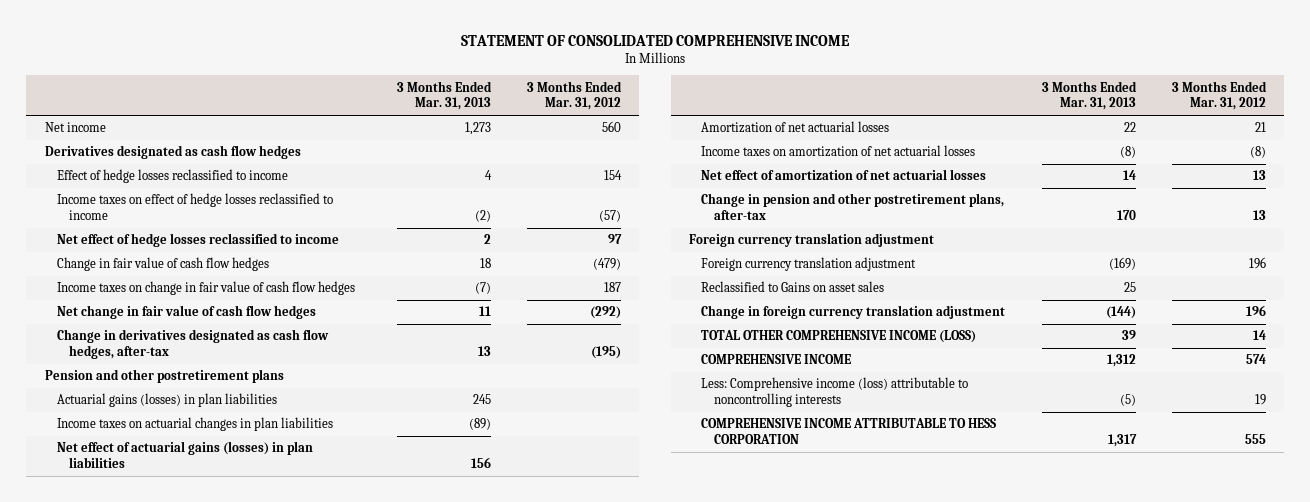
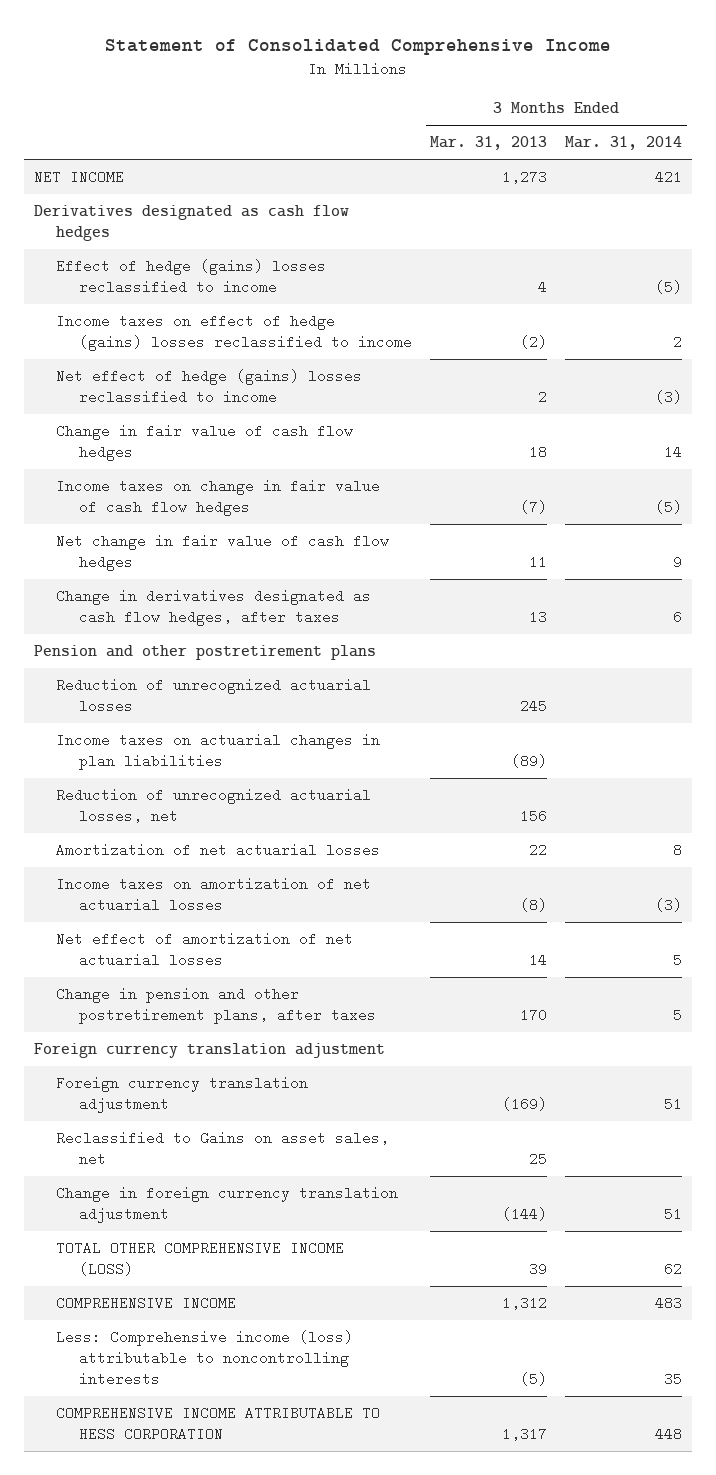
- STATEMENT OF CONSOLIDATED COMPREHENSIVE INCOME
+ Statement of Consolidated Comprehensive Income
- | 3 Months Ended Mar. 31, 2013 | 3 Months Ended Mar. 31, 2012
+ | 3 Months Ended Mar. 31, 2013 | 3 Months Ended Mar. 31, 2014
- Net income | 1,273 | 560
+ NET INCOME | 1,273 | 421
- Effect of hedge losses reclassified to income | 4 | 154
- Income taxes on effect of hedge losses reclassified to income | (2) | (57)
- Net effect of hedge losses reclassified to income | 2 | 97
+ Effect of hedge (gains) losses reclassified to income | 4 | (5)
+ Income taxes on effect of hedge (gains) losses reclassified to income | (2) | 2
+ Net effect of hedge (gains) losses reclassified to income | 2 | (3)
- Change in derivatives designated as cash flow hedges, after-tax | 13 | (195)
+ Change in derivatives designated as cash flow hedges, after taxes | 13 | 6
- Actuarial gains (losses) in plan liabilities | 245 |
+ Reduction of unrecognized actuarial losses | 245 |
- Net effect of actuarial gains (losses) in plan liabilities | 156 |
+ Reduction of unrecognized actuarial losses, net | 156 |
- Change in pension and other postretirement plans, after-tax | 170 | 13
+ Change in pension and other postretirement plans, after taxes | 170 | 5
- Reclassified to Gains on asset sales | 25 |
+ Reclassified to Gains on asset sales, net | 25 |

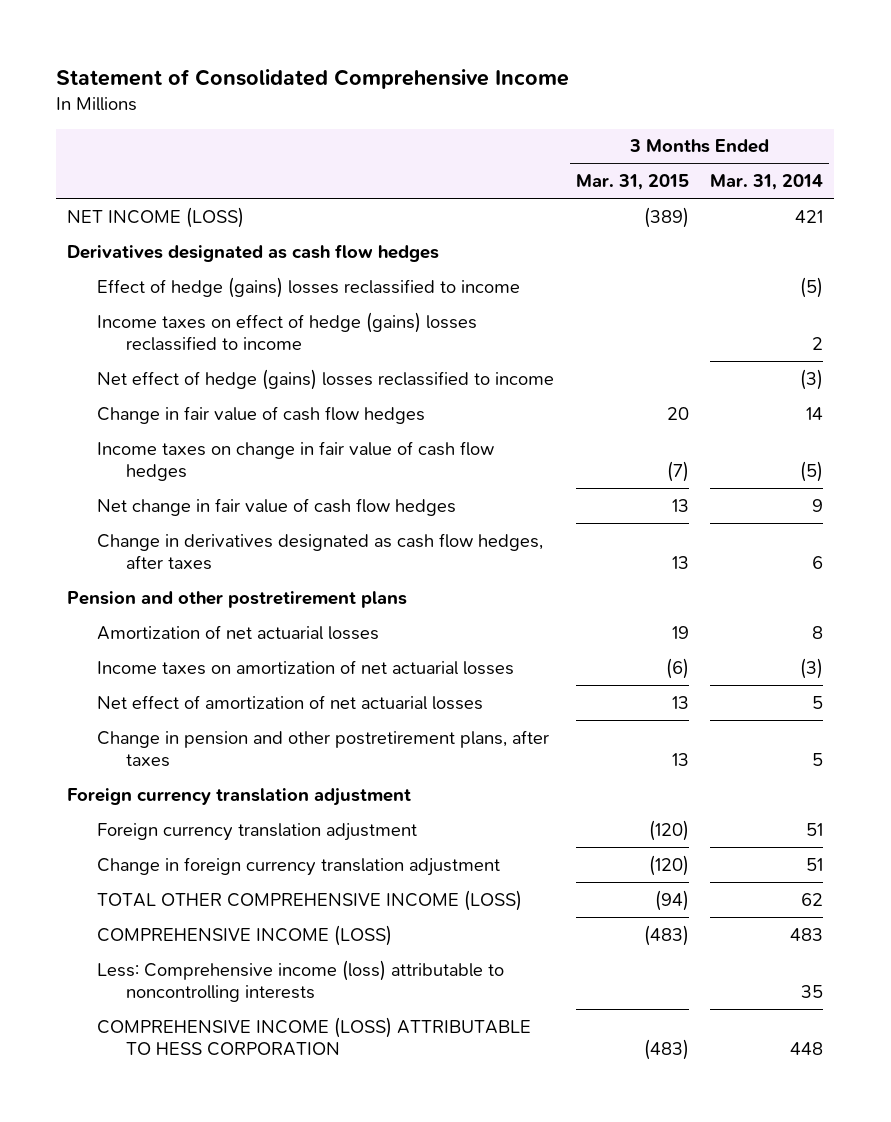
- | 3 Months Ended Mar. 31, 2013 | 3 Months Ended Mar. 31, 2014
+ | 3 Months Ended Mar. 31, 2015 | 3 Months Ended Mar. 31, 2014
- NET INCOME | 1,273 | 421
+ NET INCOME (LOSS) | (389) | 421
- Reduction of unrecognized actuarial losses | 245 |
- Income taxes on actuarial changes in plan liabilities | (89) |
- Reduction of unrecognized actuarial losses, net | 156 |
- Reclassified to Gains on asset sales, net | 25 |
- COMPREHENSIVE INCOME | 1,312 | 483
+ COMPREHENSIVE INCOME (LOSS) | (483) | 483
- COMPREHENSIVE INCOME ATTRIBUTABLE TO HESS CORPORATION | 1,317 | 448
+ COMPREHENSIVE INCOME (LOSS) ATTRIBUTABLE TO HESS CORPORATION | (483) | 448

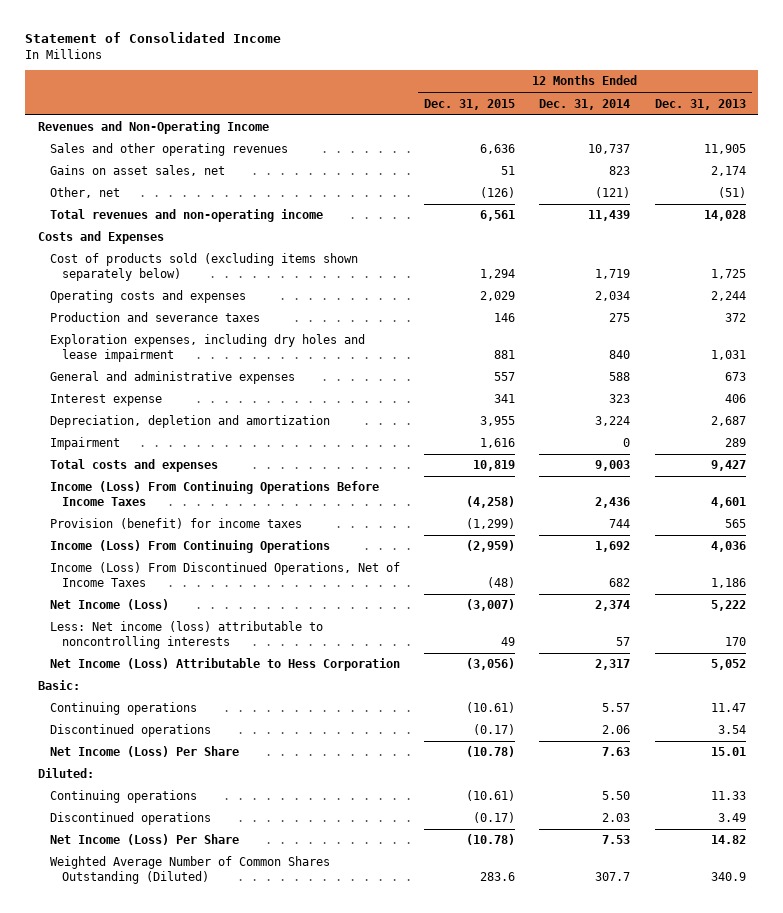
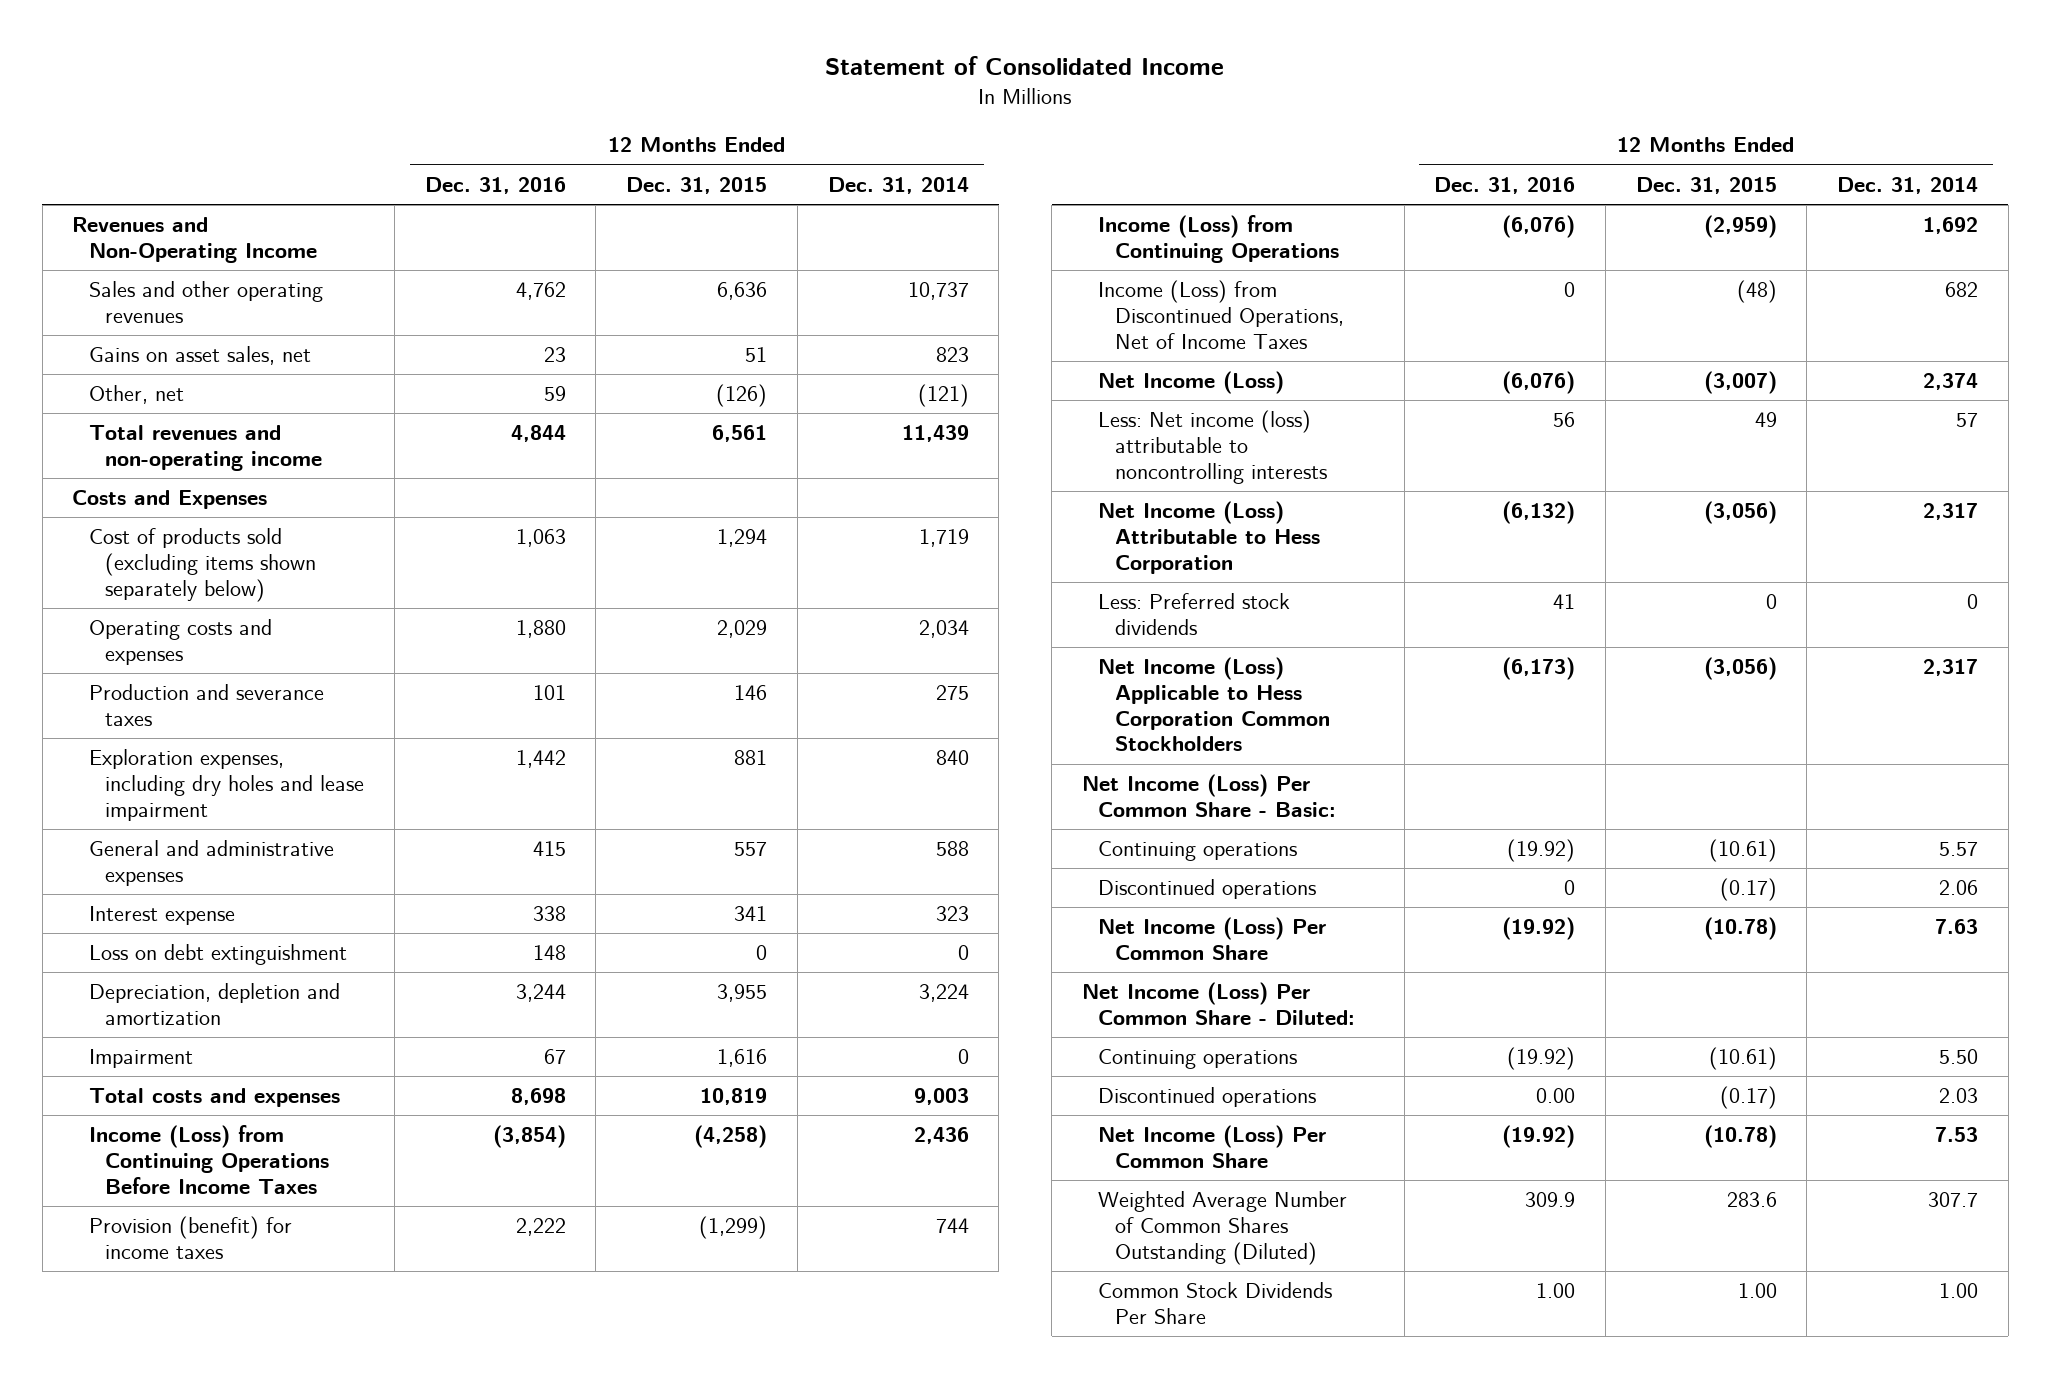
- | 12 Months Ended Dec. 31, 2015 | 12 Months Ended Dec. 31, 2014 | 12 Months Ended Dec. 31, 2013
+ | 12 Months Ended Dec. 31, 2016 | 12 Months Ended Dec. 31, 2015 | 12 Months Ended Dec. 31, 2014
+ Loss on debt extinguishment | 148 | 0 | 0
- Income (Loss) From Continuing Operations Before Income Taxes | (4,258) | 2,436 | 4,601
+ Income (Loss) from Continuing Operations Before Income Taxes | (3,854) | (4,258) | 2,436
- Income (Loss) From Continuing Operations | (2,959) | 1,692 | 4,036
- Income (Loss) From Discontinued Operations, Net of Income Taxes | (48) | 682 | 1,186
+ Income (Loss) from Continuing Operations | (6,076) | (2,959) | 1,692
+ Income (Loss) from Discontinued Operations, Net of Income Taxes | 0 | (48) | 682
- Basic:
+ Less: Preferred stock dividends | 41 | 0 | 0
+ Net Income (Loss) Applicable to Hess Corporation Common Stockholders | (6,173) | (3,056) | 2,317
+ Net Income (Loss) Per Common Share - Basic:
- Net Income (Loss) Per Share | (10.78) | 7.63 | 15.01
- Diluted:
+ Net Income (Loss) Per Common Share | (19.92) | (10.78) | 7.63
+ Net Income (Loss) Per Common Share - Diluted:
- Net Income (Loss) Per Share | (10.78) | 7.53 | 14.82
+ Net Income (Loss) Per Common Share | (19.92) | (10.78) | 7.53
+ Common Stock Dividends Per Share | 1.00 | 1.00 | 1.00

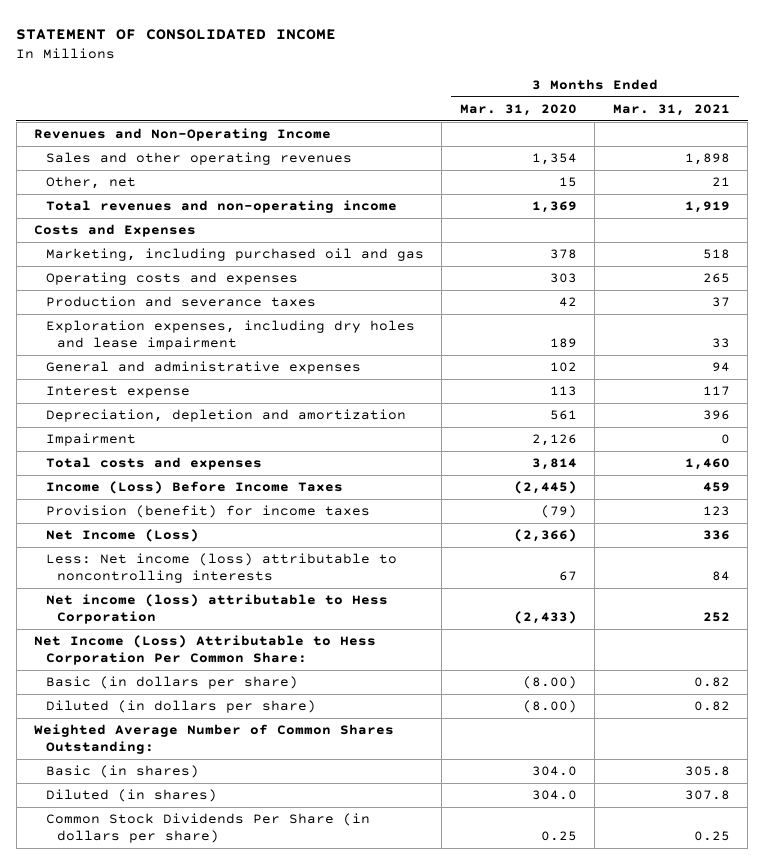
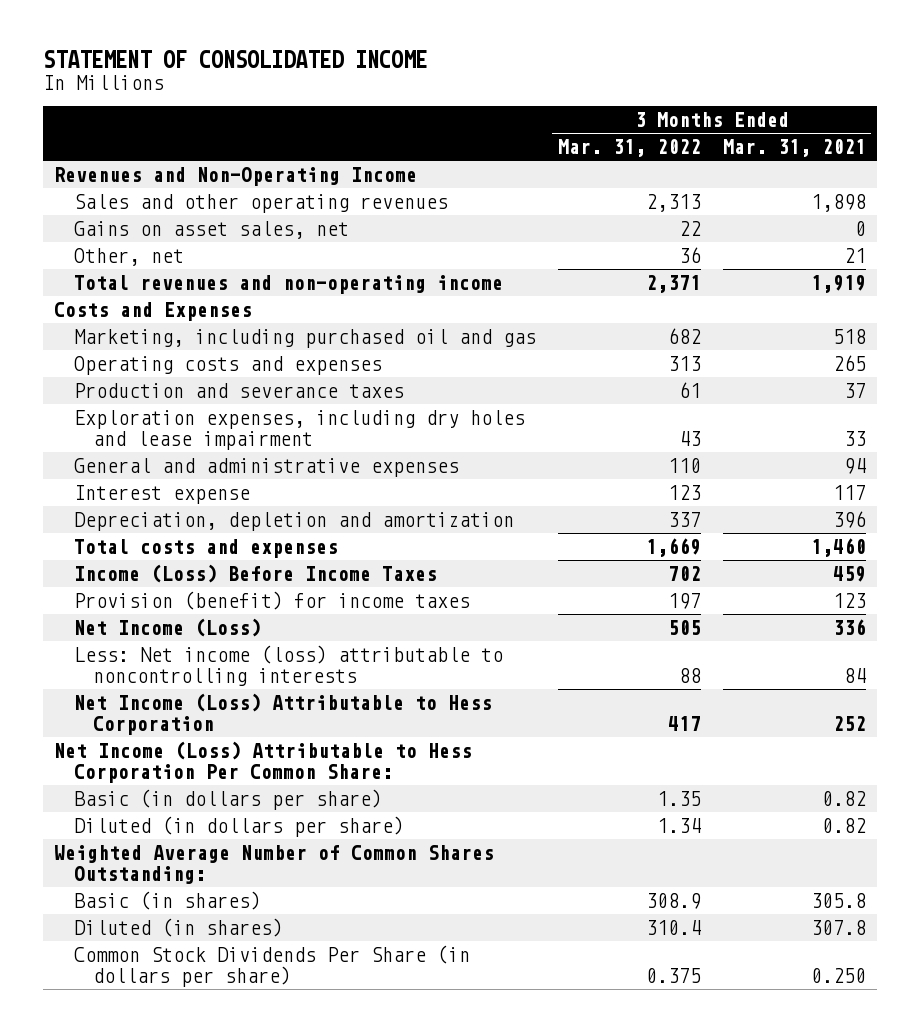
- | 3 Months Ended Mar. 31, 2020 | 3 Months Ended Mar. 31, 2021
+ | 3 Months Ended Mar. 31, 2022 | 3 Months Ended Mar. 31, 2021
+ Gains on asset sales, net | 22 | 0
- Impairment | 2,126 | 0
- Net income (loss) attributable to Hess Corporation | (2,433) | 252
+ Net Income (Loss) Attributable to Hess Corporation | 417 | 252
- Common Stock Dividends Per Share (in dollars per share) | 0.25 | 0.25
+ Common Stock Dividends Per Share (in dollars per share) | 0.375 | 0.250

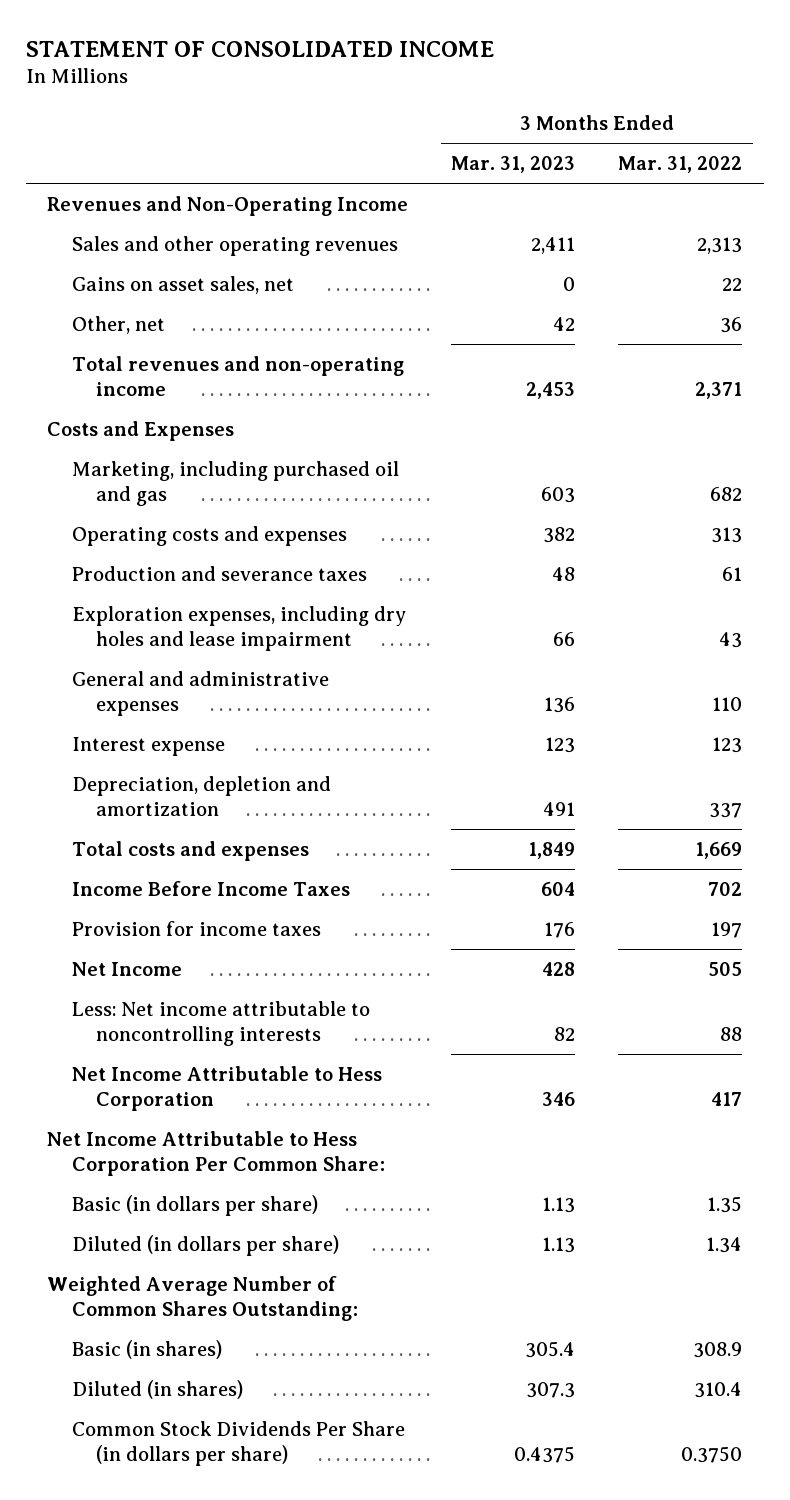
- | 3 Months Ended Mar. 31, 2022 | 3 Months Ended Mar. 31, 2021
+ | 3 Months Ended Mar. 31, 2023 | 3 Months Ended Mar. 31, 2022
- Income (Loss) Before Income Taxes | 702 | 459
- Provision (benefit) for income taxes | 197 | 123
- Net Income (Loss) | 505 | 336
- Less: Net income (loss) attributable to noncontrolling interests | 88 | 84
- Net Income (Loss) Attributable to Hess Corporation | 417 | 252
- Net Income (Loss) Attributable to Hess Corporation Per Common Share:
+ Income Before Income Taxes | 604 | 702
+ Provision for income taxes | 176 | 197
+ Net Income | 428 | 505
+ Less: Net income attributable to noncontrolling interests | 82 | 88
+ Net Income Attributable to Hess Corporation | 346 | 417
+ Net Income Attributable to Hess Corporation Per Common Share:
- Common Stock Dividends Per Share (in dollars per share) | 0.375 | 0.250
+ Common Stock Dividends Per Share (in dollars per share) | 0.4375 | 0.3750

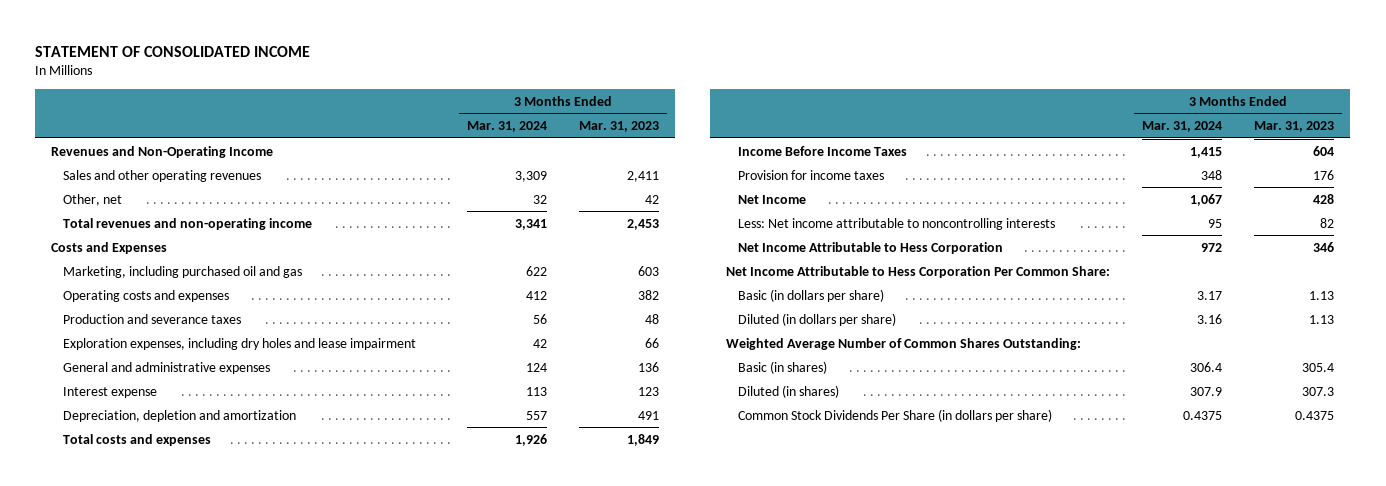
- | 3 Months Ended Mar. 31, 2023 | 3 Months Ended Mar. 31, 2022
+ | 3 Months Ended Mar. 31, 2024 | 3 Months Ended Mar. 31, 2023
- Gains on asset sales, net | 0 | 22

